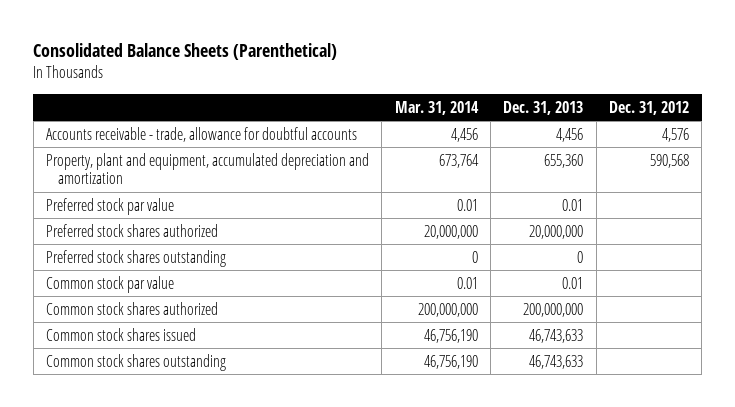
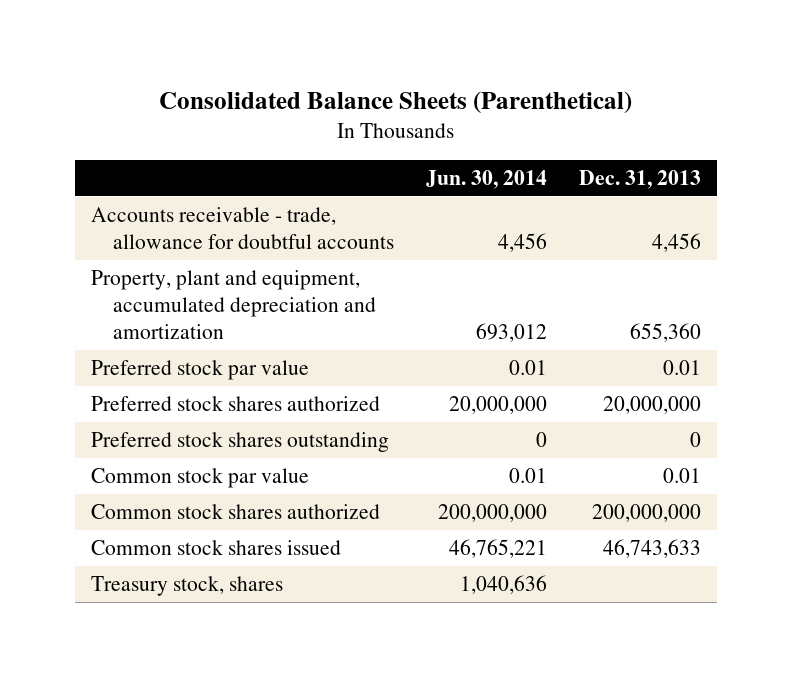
- | Mar. 31, 2014 | Dec. 31, 2013 | Dec. 31, 2012
+ | Jun. 30, 2014 | Dec. 31, 2013
- Common stock shares outstanding | 46,756,190 | 46,743,633 |
+ Treasury stock, shares | 1,040,636 |

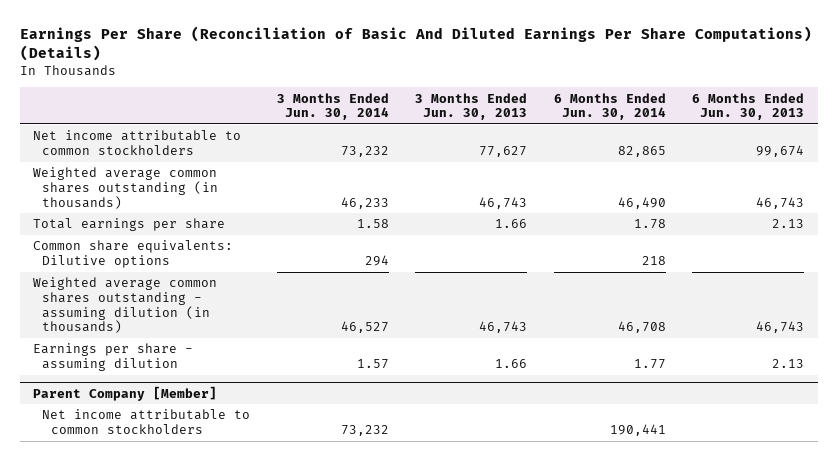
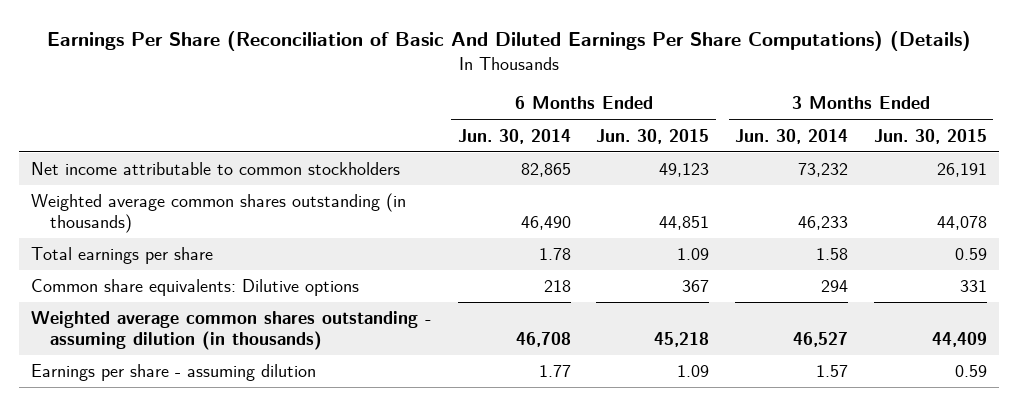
- | 3 Months Ended Jun. 30, 2014 | 3 Months Ended Jun. 30, 2013 | 6 Months Ended Jun. 30, 2014 | 6 Months Ended Jun. 30, 2013
+ | 6 Months Ended Jun. 30, 2014 | 6 Months Ended Jun. 30, 2015 | 3 Months Ended Jun. 30, 2014 | 3 Months Ended Jun. 30, 2015
- Parent Company [Member]
- Net income attributable to common stockholders | 73,232 | | 190,441 |

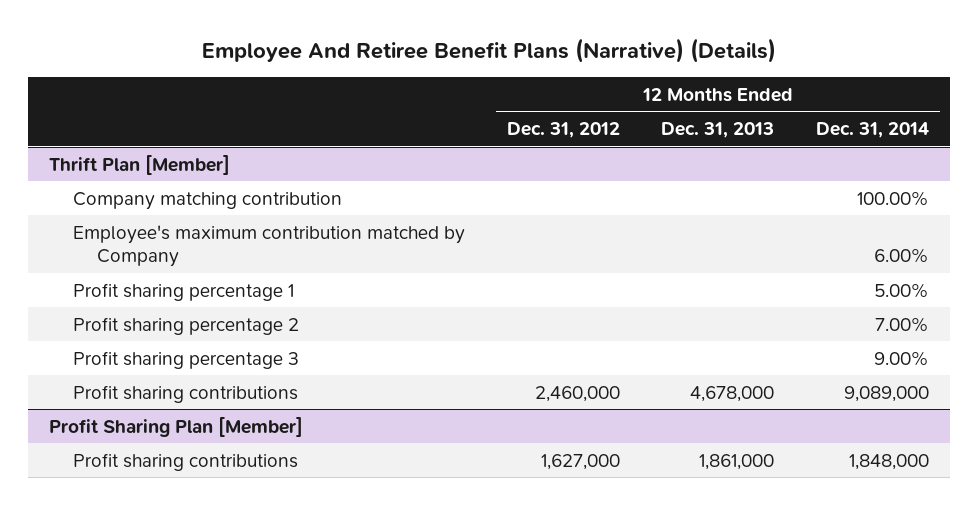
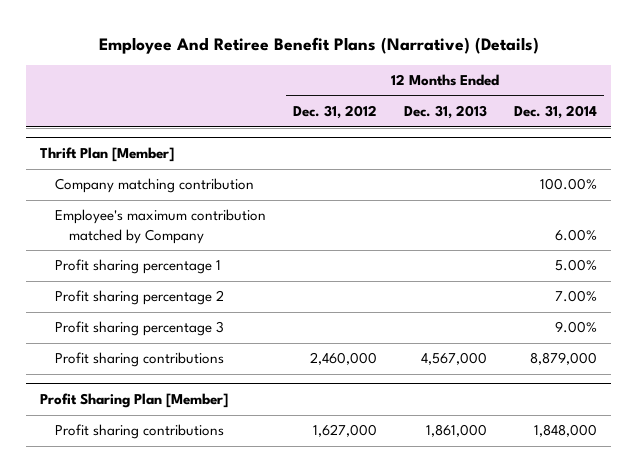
@ Thrift Plan [Member]
- Profit sharing contributions | 2,460,000 | 4,678,000 | 9,089,000
+ Profit sharing contributions | 2,460,000 | 4,567,000 | 8,879,000

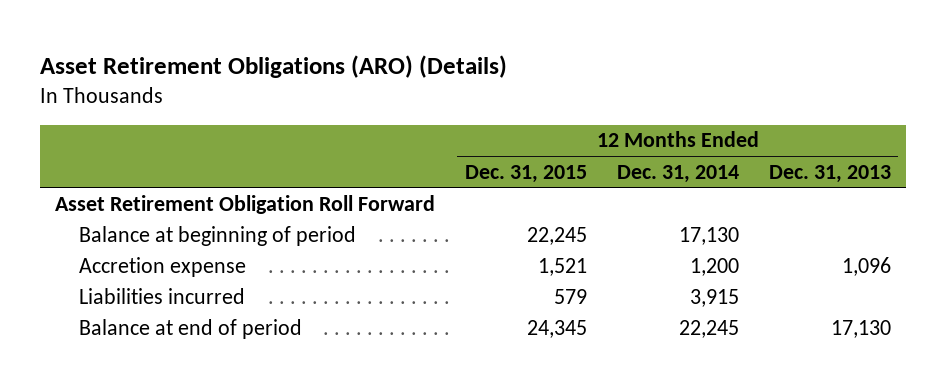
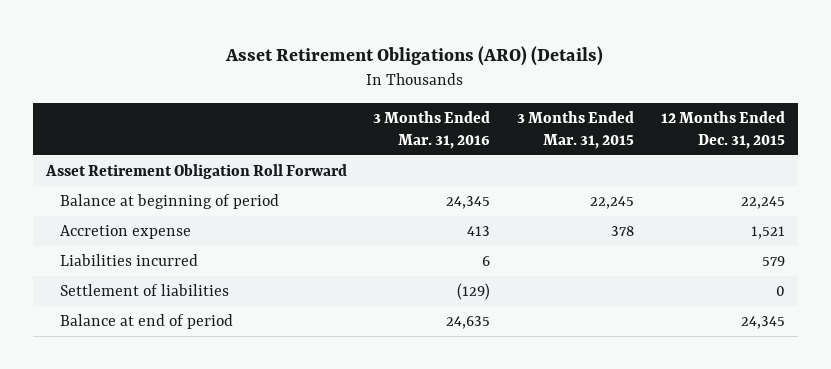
- | 12 Months Ended Dec. 31, 2015 | 12 Months Ended Dec. 31, 2014 | 12 Months Ended Dec. 31, 2013
+ | 3 Months Ended Mar. 31, 2016 | 3 Months Ended Mar. 31, 2015 | 12 Months Ended Dec. 31, 2015
+ Settlement of liabilities | (129) | | 0

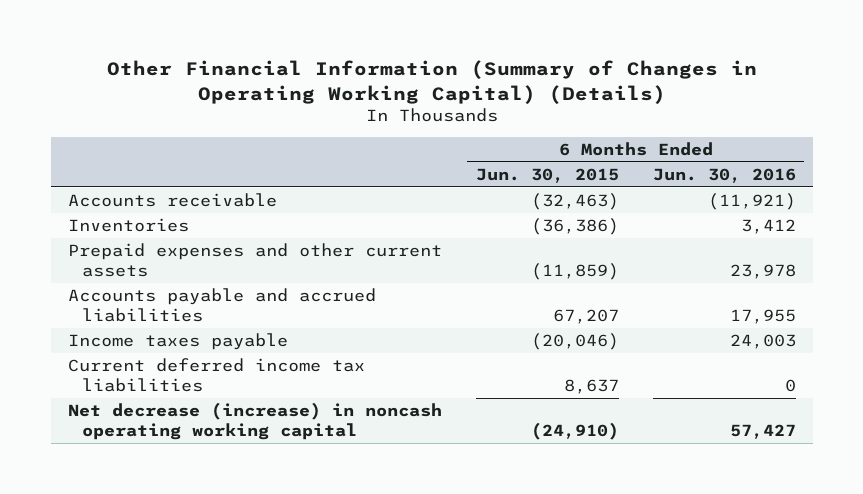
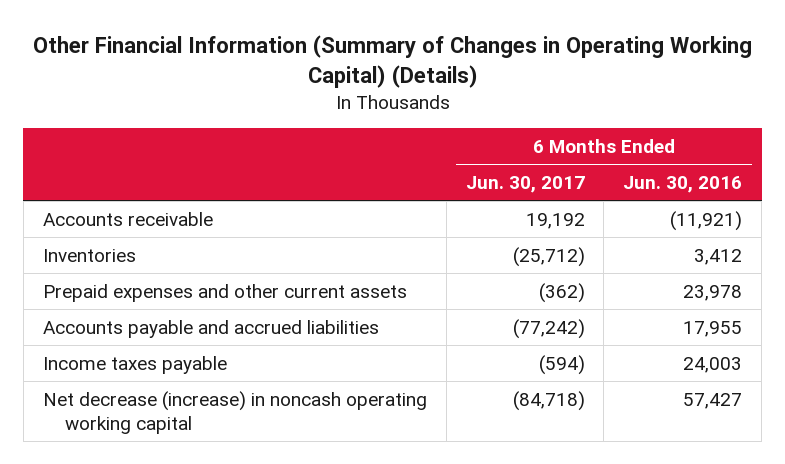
- | 6 Months Ended Jun. 30, 2015 | 6 Months Ended Jun. 30, 2016
+ | 6 Months Ended Jun. 30, 2017 | 6 Months Ended Jun. 30, 2016
- Current deferred income tax liabilities | 8,637 | 0

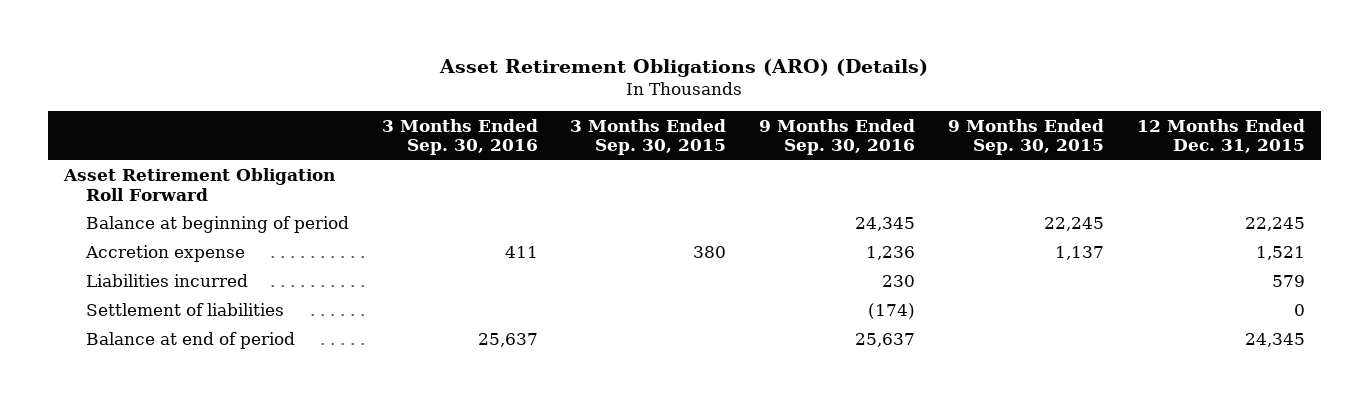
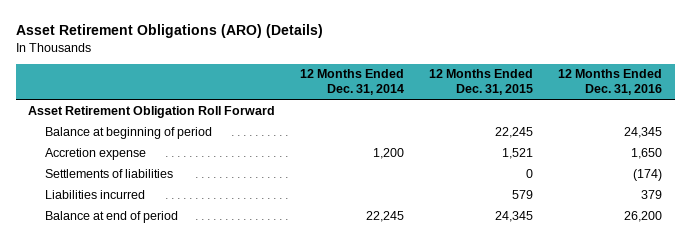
- | 3 Months Ended Sep. 30, 2016 | 3 Months Ended Sep. 30, 2015 | 9 Months Ended Sep. 30, 2016 | 9 Months Ended Sep. 30, 2015 | 12 Months Ended Dec. 31, 2015
+ | 12 Months Ended Dec. 31, 2014 | 12 Months Ended Dec. 31, 2015 | 12 Months Ended Dec. 31, 2016
+ Settlements of liabilities | | 0 | (174)
- Settlement of liabilities | | | (174) | | 0

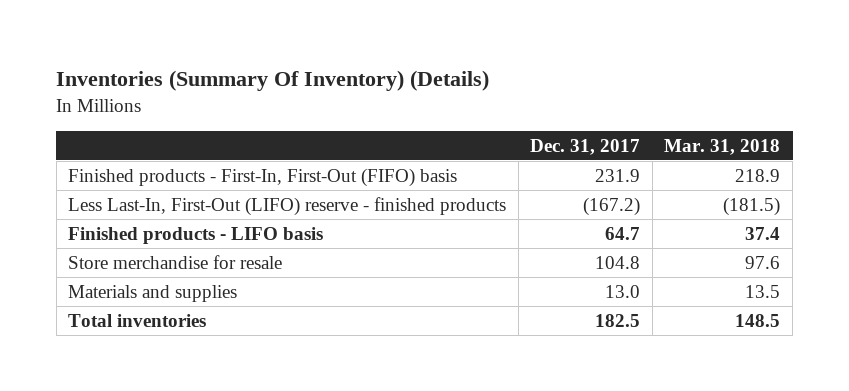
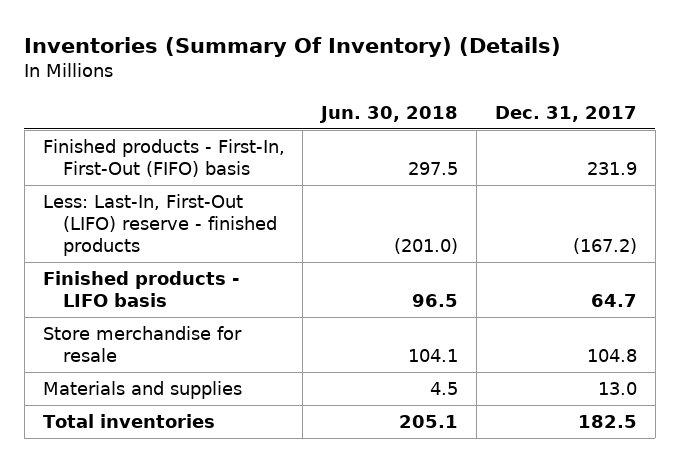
- | Dec. 31, 2017 | Mar. 31, 2018
+ | Jun. 30, 2018 | Dec. 31, 2017
- Less Last-In, First-Out (LIFO) reserve - finished products | (167.2) | (181.5)
+ Less: Last-In, First-Out (LIFO) reserve - finished products | (201.0) | (167.2)

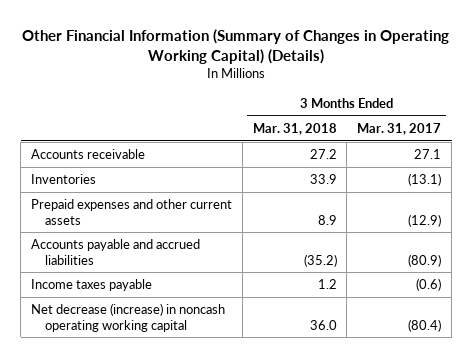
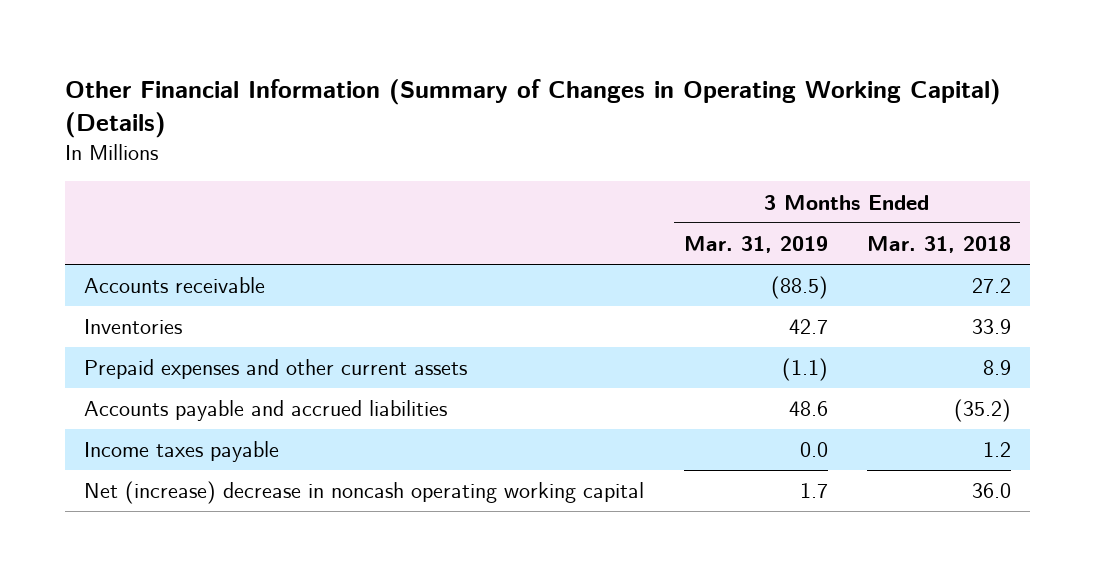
- | 3 Months Ended Mar. 31, 2018 | 3 Months Ended Mar. 31, 2017
+ | 3 Months Ended Mar. 31, 2019 | 3 Months Ended Mar. 31, 2018
- Net decrease (increase) in noncash operating working capital | 36.0 | (80.4)
+ Net (increase) decrease in noncash operating working capital | 1.7 | 36.0

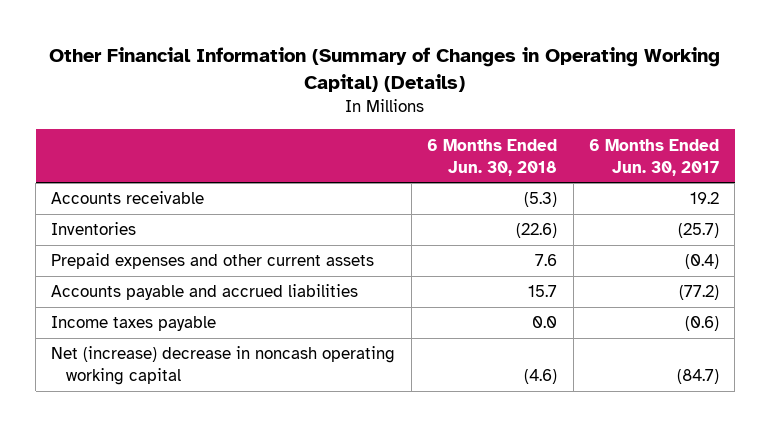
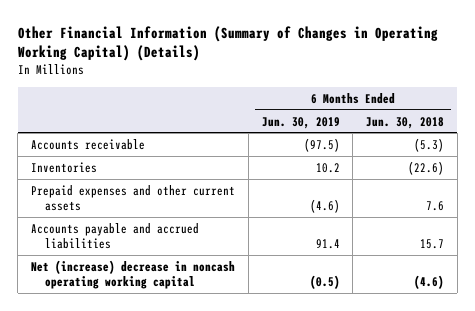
- | 6 Months Ended Jun. 30, 2018 | 6 Months Ended Jun. 30, 2017
+ | 6 Months Ended Jun. 30, 2019 | 6 Months Ended Jun. 30, 2018
- Income taxes payable | 0.0 | (0.6)

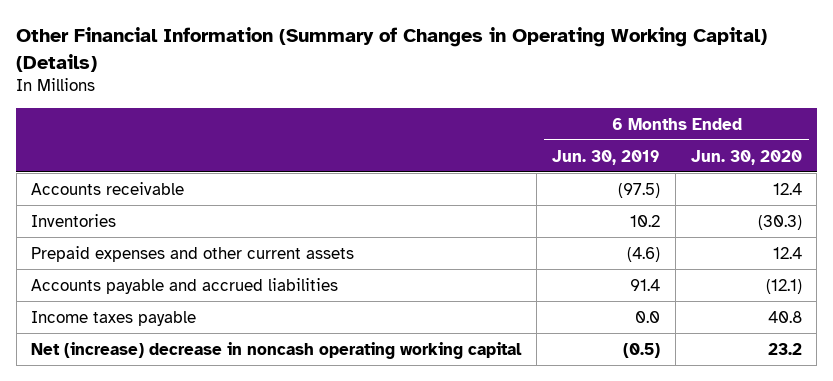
- | 6 Months Ended Jun. 30, 2019 | 6 Months Ended Jun. 30, 2018
+ | 6 Months Ended Jun. 30, 2019 | 6 Months Ended Jun. 30, 2020
+ Income taxes payable | 0.0 | 40.8

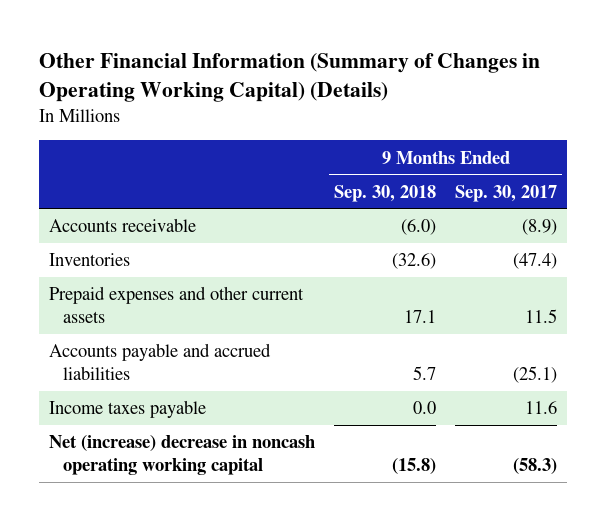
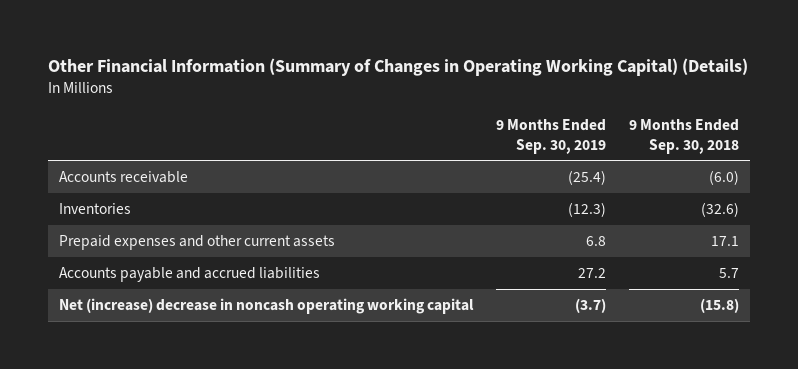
- | 9 Months Ended Sep. 30, 2018 | 9 Months Ended Sep. 30, 2017
+ | 9 Months Ended Sep. 30, 2019 | 9 Months Ended Sep. 30, 2018
- Income taxes payable | 0.0 | 11.6

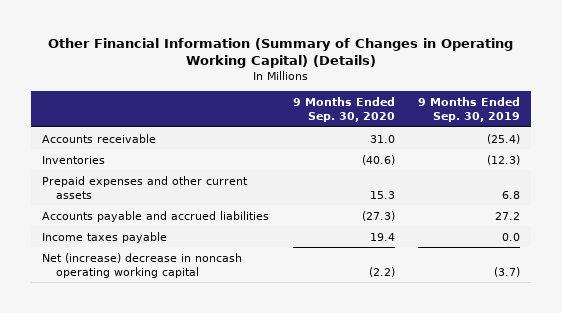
- | 9 Months Ended Sep. 30, 2019 | 9 Months Ended Sep. 30, 2018
+ | 9 Months Ended Sep. 30, 2020 | 9 Months Ended Sep. 30, 2019
+ Income taxes payable | 19.4 | 0.0

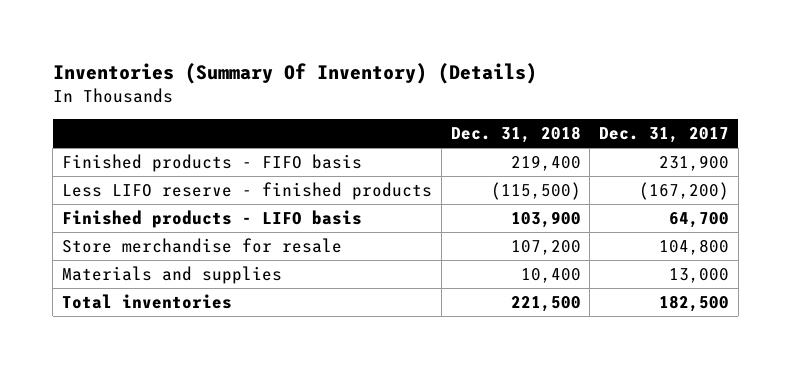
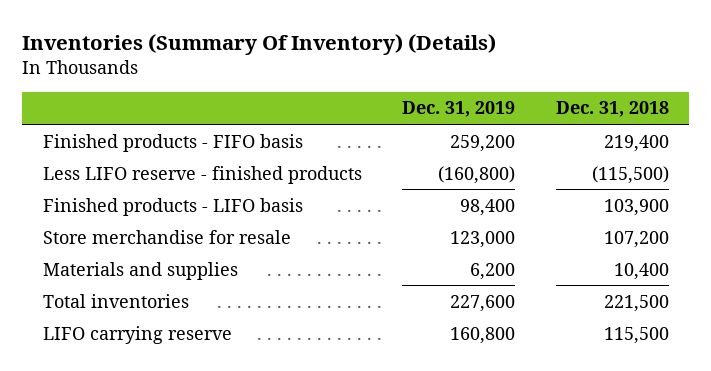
- | Dec. 31, 2018 | Dec. 31, 2017
+ | Dec. 31, 2019 | Dec. 31, 2018
+ LIFO carrying reserve | 160,800 | 115,500

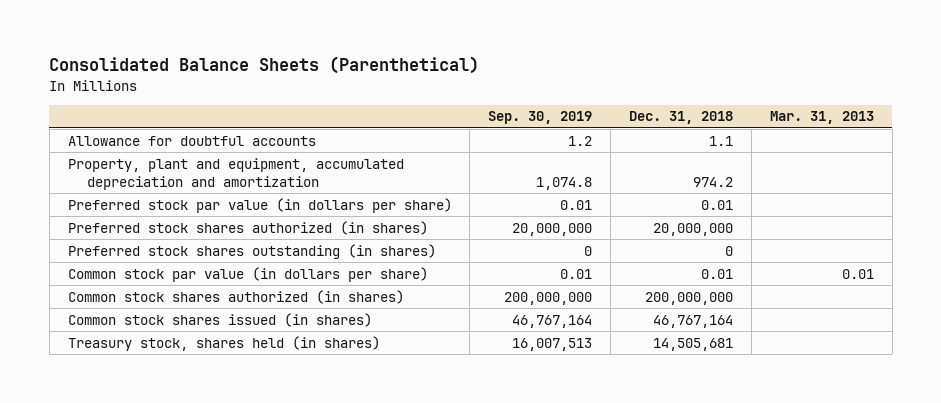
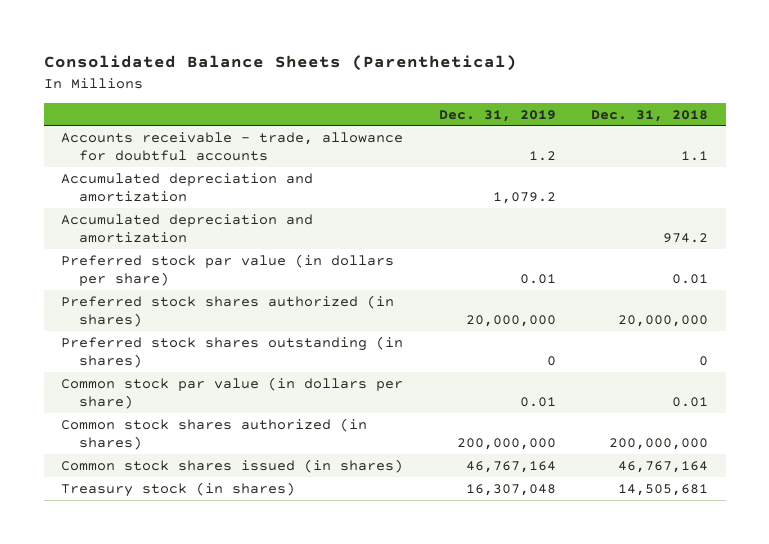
- | Sep. 30, 2019 | Dec. 31, 2018 | Mar. 31, 2013
+ | Dec. 31, 2019 | Dec. 31, 2018
- Allowance for doubtful accounts | 1.2 | 1.1 |
- Property, plant and equipment, accumulated depreciation and amortization | 1,074.8 | 974.2 |
+ Accounts receivable - trade, allowance for doubtful accounts | 1.2 | 1.1
+ Accumulated depreciation and amortization | 1,079.2 |
+ Accumulated depreciation and amortization | | 974.2
- Treasury stock, shares held (in shares) | 16,007,513 | 14,505,681 |
+ Treasury stock (in shares) | 16,307,048 | 14,505,681

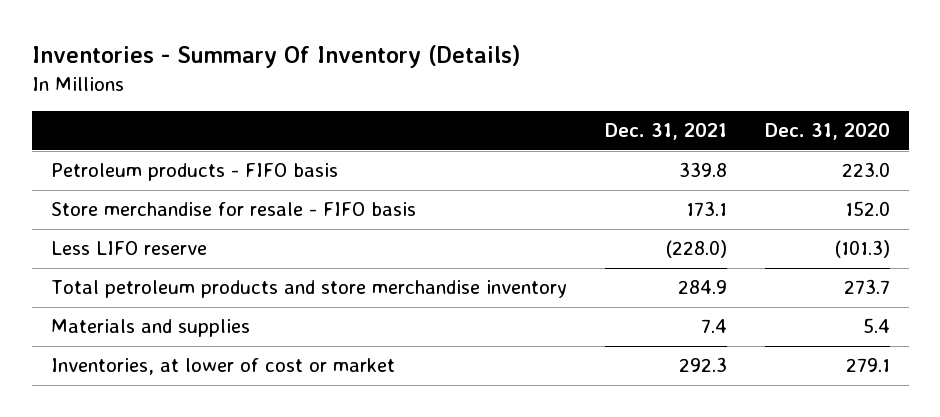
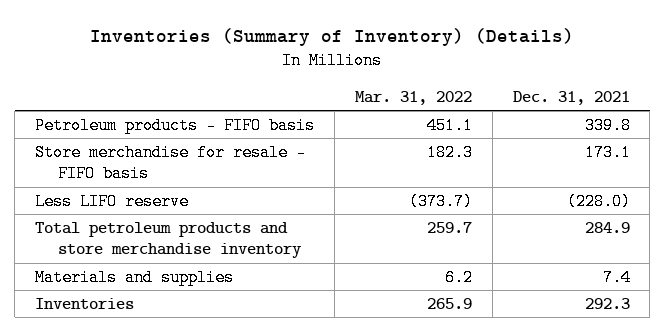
- Inventories - Summary Of Inventory (Details)
+ Inventories (Summary of Inventory) (Details)
- | Dec. 31, 2021 | Dec. 31, 2020
+ | Mar. 31, 2022 | Dec. 31, 2021
- Inventories, at lower of cost or market | 292.3 | 279.1
+ Inventories | 265.9 | 292.3

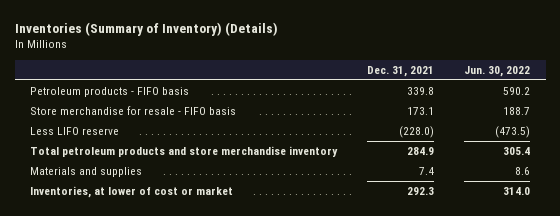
- | Mar. 31, 2022 | Dec. 31, 2021
+ | Dec. 31, 2021 | Jun. 30, 2022
- Inventories | 265.9 | 292.3
+ Inventories, at lower of cost or market | 292.3 | 314.0

